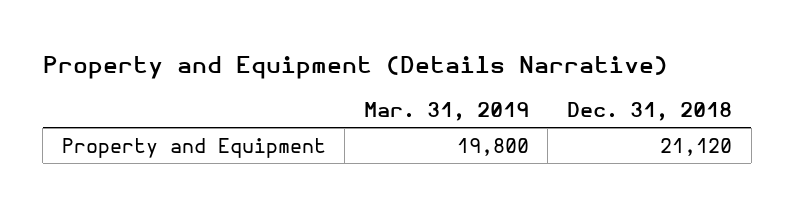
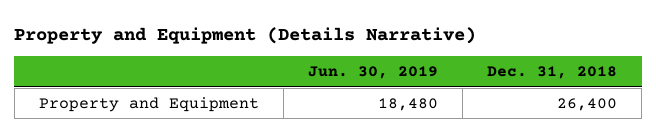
- | Mar. 31, 2019 | Dec. 31, 2018
+ | Jun. 30, 2019 | Dec. 31, 2018
- Property and Equipment | 19,800 | 21,120
+ Property and Equipment | 18,480 | 26,400

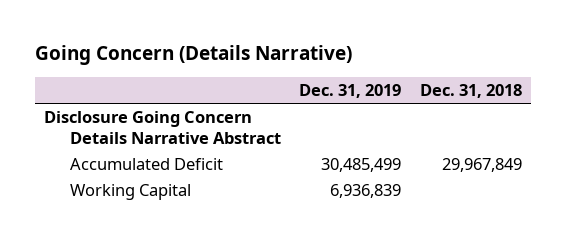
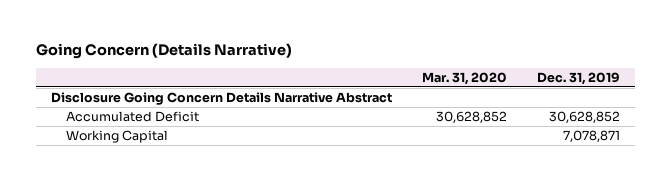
- | Dec. 31, 2019 | Dec. 31, 2018
+ | Mar. 31, 2020 | Dec. 31, 2019
- Accumulated Deficit | 30,485,499 | 29,967,849
- Working Capital | 6,936,839 |
+ Accumulated Deficit | 30,628,852 | 30,628,852
+ Working Capital | | 7,078,871

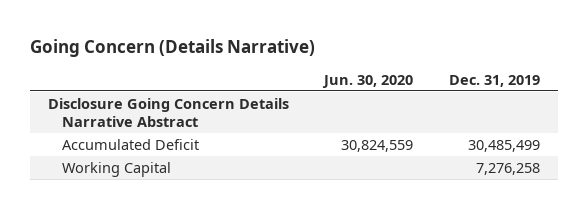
- | Mar. 31, 2020 | Dec. 31, 2019
+ | Jun. 30, 2020 | Dec. 31, 2019
- Accumulated Deficit | 30,628,852 | 30,628,852
- Working Capital | | 7,078,871
+ Accumulated Deficit | 30,824,559 | 30,485,499
+ Working Capital | | 7,276,258

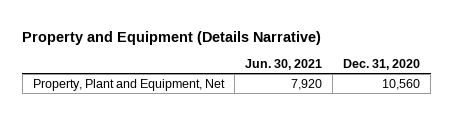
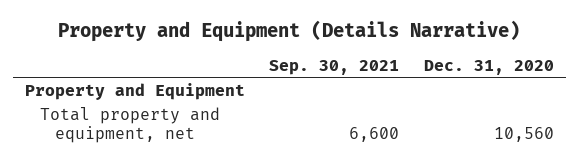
- | Jun. 30, 2021 | Dec. 31, 2020
+ | Sep. 30, 2021 | Dec. 31, 2020
- Property, Plant and Equipment, Net | 7,920 | 10,560
+ Property and Equipment
+ Total property and equipment, net | 6,600 | 10,560

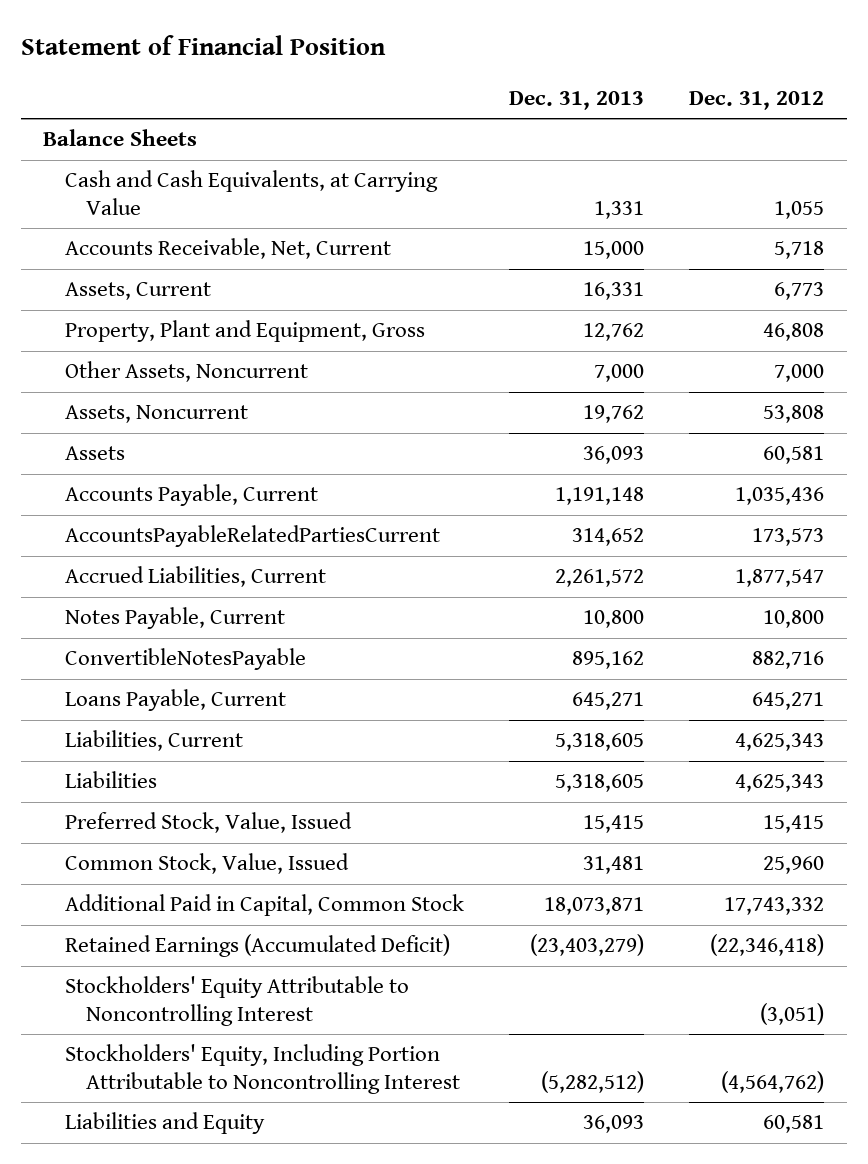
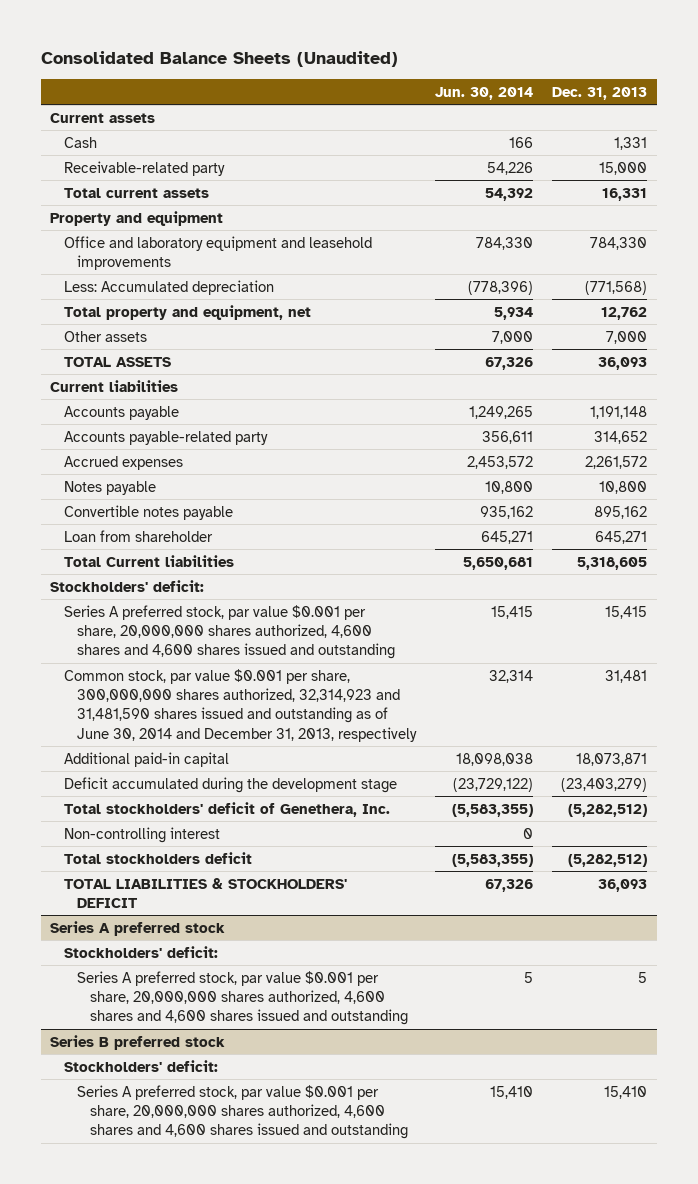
- Statement of Financial Position
+ Consolidated Balance Sheets (Unaudited)
- | Dec. 31, 2013 | Dec. 31, 2012
+ | Jun. 30, 2014 | Dec. 31, 2013
- Balance Sheets
- Cash and Cash Equivalents, at Carrying Value | 1,331 | 1,055
- Accounts Receivable, Net, Current | 15,000 | 5,718
- Assets, Current | 16,331 | 6,773
- Property, Plant and Equipment, Gross | 12,762 | 46,808
- Other Assets, Noncurrent | 7,000 | 7,000
- Assets, Noncurrent | 19,762 | 53,808
- Assets | 36,093 | 60,581
- Accounts Payable, Current | 1,191,148 | 1,035,436
- AccountsPayableRelatedPartiesCurrent | 314,652 | 173,573
- Accrued Liabilities, Current | 2,261,572 | 1,877,547
- Notes Payable, Current | 10,800 | 10,800
- ConvertibleNotesPayable | 895,162 | 882,716
- Loans Payable, Current | 645,271 | 645,271
- Liabilities, Current | 5,318,605 | 4,625,343
- Liabilities | 5,318,605 | 4,625,343
- Preferred Stock, Value, Issued | 15,415 | 15,415
- Common Stock, Value, Issued | 31,481 | 25,960
- Additional Paid in Capital, Common Stock | 18,073,871 | 17,743,332
- Retained Earnings (Accumulated Deficit) | (23,403,279) | (22,346,418)
- Stockholders' Equity Attributable to Noncontrolling Interest | | (3,051)
- Stockholders' Equity, Including Portion Attributable to Noncontrolling Interest | (5,282,512) | (4,564,762)
- Liabilities and Equity | 36,093 | 60,581
+ Current assets
+ Cash | 166 | 1,331
+ Receivable-related party | 54,226 | 15,000
+ Total current assets | 54,392 | 16,331
+ Property and equipment
+ Office and laboratory equipment and leasehold improvements | 784,330 | 784,330
+ Less: Accumulated depreciation | (778,396) | (771,568)
+ Total property and equipment, net | 5,934 | 12,762
+ Other assets | 7,000 | 7,000
+ TOTAL ASSETS | 67,326 | 36,093
+ Current liabilities
+ Accounts payable | 1,249,265 | 1,191,148
+ Accounts payable-related party | 356,611 | 314,652
+ Accrued expenses | 2,453,572 | 2,261,572
+ Notes payable | 10,800 | 10,800
+ Convertible notes payable | 935,162 | 895,162
+ Loan from shareholder | 645,271 | 645,271
+ Total Current liabilities | 5,650,681 | 5,318,605
+ Stockholders' deficit:
+ Series A preferred stock, par value $0.001 per share, 20,000,000 shares authorized, 4,600 shares and 4,600 shares issued and outstanding | 15,415 | 15,415
+ Common stock, par value $0.001 per share, 300,000,000 shares authorized, 32,314,923 and 31,481,590 shares issued and outstanding as of June 30, 2014 and December 31, 2013, respectively | 32,314 | 31,481
+ Additional paid-in capital | 18,098,038 | 18,073,871
+ Deficit accumulated during the development stage | (23,729,122) | (23,403,279)
+ Total stockholders' deficit of Genethera, Inc. | (5,583,355) | (5,282,512)
+ Non-controlling interest | 0 |
+ Total stockholders deficit | (5,583,355) | (5,282,512)
+ TOTAL LIABILITIES & STOCKHOLDERS' DEFICIT | 67,326 | 36,093
+ Series A preferred stock
+ Stockholders' deficit:
+ Series A preferred stock, par value $0.001 per share, 20,000,000 shares authorized, 4,600 shares and 4,600 shares issued and outstanding | 5 | 5
+ Series B preferred stock
+ Stockholders' deficit:
+ Series A preferred stock, par value $0.001 per share, 20,000,000 shares authorized, 4,600 shares and 4,600 shares issued and outstanding | 15,410 | 15,410

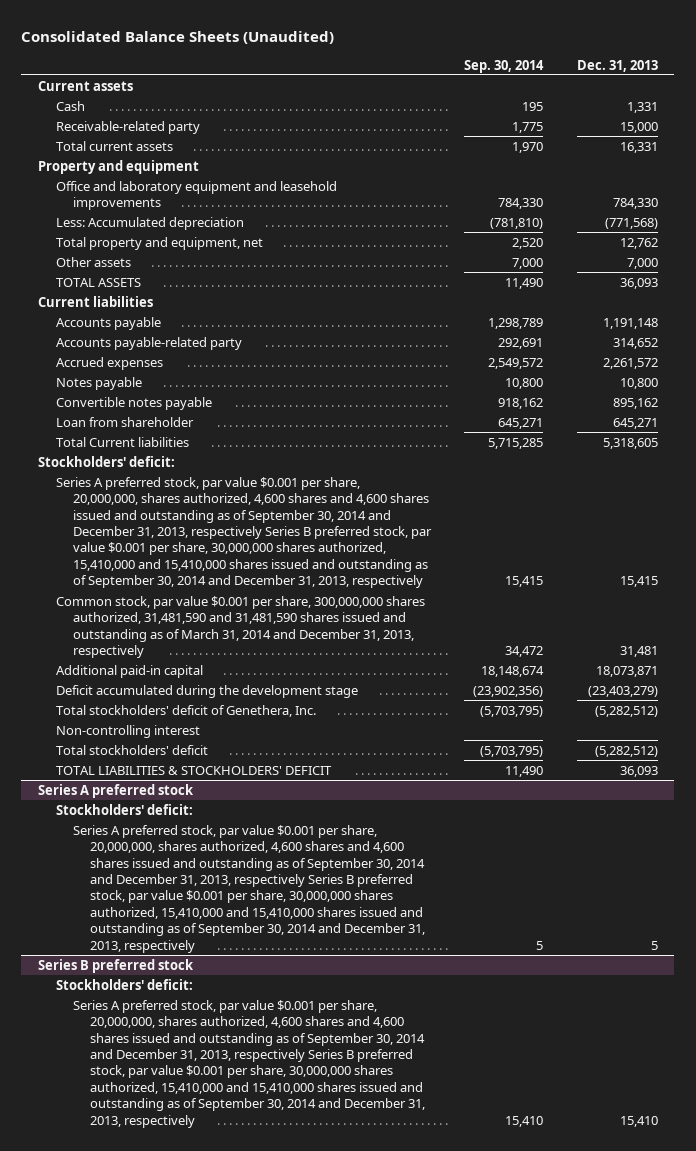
- | Jun. 30, 2014 | Dec. 31, 2013
+ | Sep. 30, 2014 | Dec. 31, 2013
- Series A preferred stock, par value $0.001 per share, 20,000,000 shares authorized, 4,600 shares and 4,600 shares issued and outstanding | 15,415 | 15,415
- Common stock, par value $0.001 per share, 300,000,000 shares authorized, 32,314,923 and 31,481,590 shares issued and outstanding as of June 30, 2014 and December 31, 2013, respectively | 32,314 | 31,481
+ Series A preferred stock, par value $0.001 per share, 20,000,000, shares authorized, 4,600 shares and 4,600 shares issued and outstanding as of September 30, 2014 and December 31, 2013, respectively Series B preferred stock, par value $0.001 per share, 30,000,000 shares authorized, 15,410,000 and 15,410,000 shares issued and outstanding as of September 30, 2014 and December 31, 2013, respectively | 15,415 | 15,415
+ Common stock, par value $0.001 per share, 300,000,000 shares authorized, 31,481,590 and 31,481,590 shares issued and outstanding as of March 31, 2014 and December 31, 2013, respectively | 34,472 | 31,481
- Total stockholders deficit | (5,583,355) | (5,282,512)
+ Total stockholders' deficit | (5,703,795) | (5,282,512)
@ Series A preferred stock
- Series A preferred stock, par value $0.001 per share, 20,000,000 shares authorized, 4,600 shares and 4,600 shares issued and outstanding | 5 | 5
+ Series A preferred stock, par value $0.001 per share, 20,000,000, shares authorized, 4,600 shares and 4,600 shares issued and outstanding as of September 30, 2014 and December 31, 2013, respectively Series B preferred stock, par value $0.001 per share, 30,000,000 shares authorized, 15,410,000 and 15,410,000 shares issued and outstanding as of September 30, 2014 and December 31, 2013, respectively | 5 | 5
@ Series B preferred stock
- Series A preferred stock, par value $0.001 per share, 20,000,000 shares authorized, 4,600 shares and 4,600 shares issued and outstanding | 15,410 | 15,410
+ Series A preferred stock, par value $0.001 per share, 20,000,000, shares authorized, 4,600 shares and 4,600 shares issued and outstanding as of September 30, 2014 and December 31, 2013, respectively Series B preferred stock, par value $0.001 per share, 30,000,000 shares authorized, 15,410,000 and 15,410,000 shares issued and outstanding as of September 30, 2014 and December 31, 2013, respectively | 15,410 | 15,410

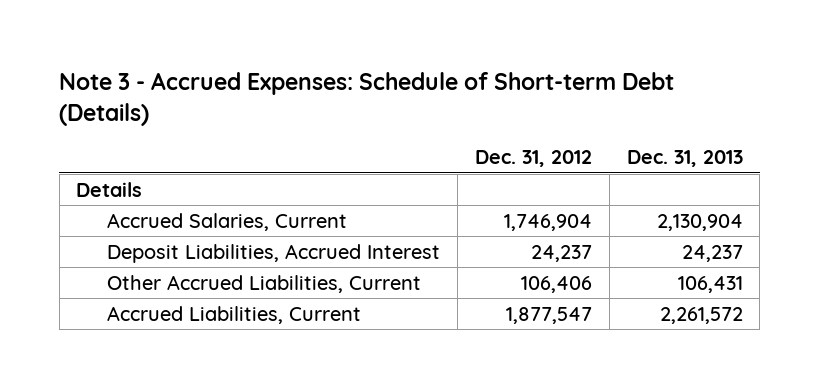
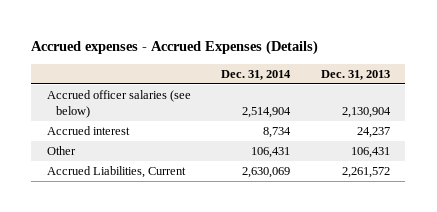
- Note 3 - Accrued Expenses: Schedule of Short-term Debt (Details)
+ Accrued expenses - Accrued Expenses (Details)
- | Dec. 31, 2012 | Dec. 31, 2013
+ | Dec. 31, 2014 | Dec. 31, 2013
- Details
- Accrued Salaries, Current | 1,746,904 | 2,130,904
- Deposit Liabilities, Accrued Interest | 24,237 | 24,237
- Other Accrued Liabilities, Current | 106,406 | 106,431
+ Accrued officer salaries (see below) | 2,514,904 | 2,130,904
+ Accrued interest | 8,734 | 24,237
+ Other | 106,431 | 106,431

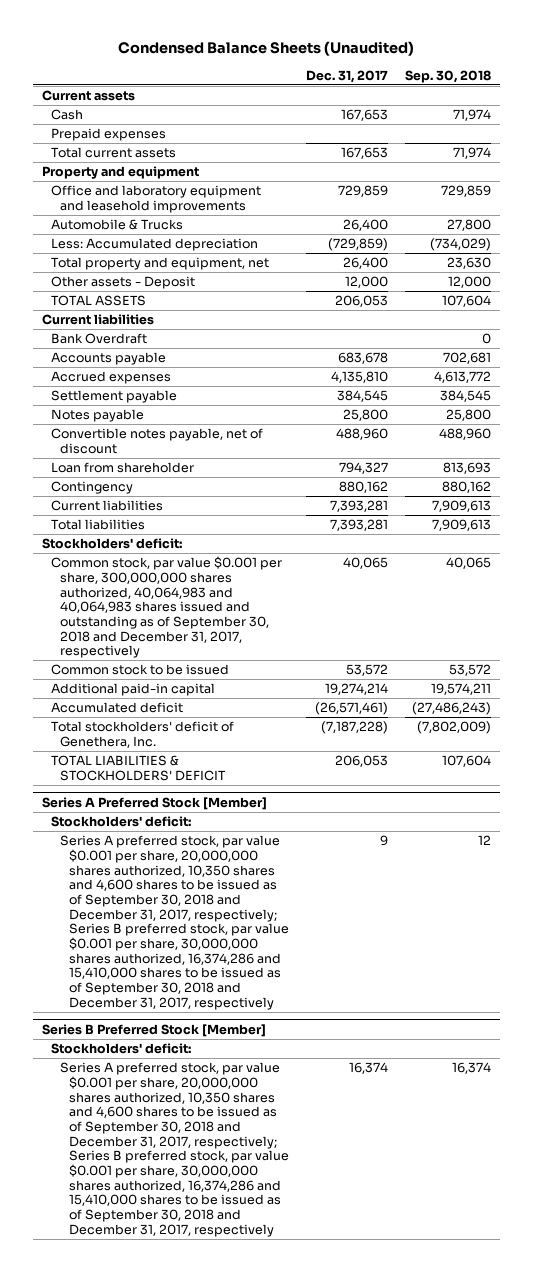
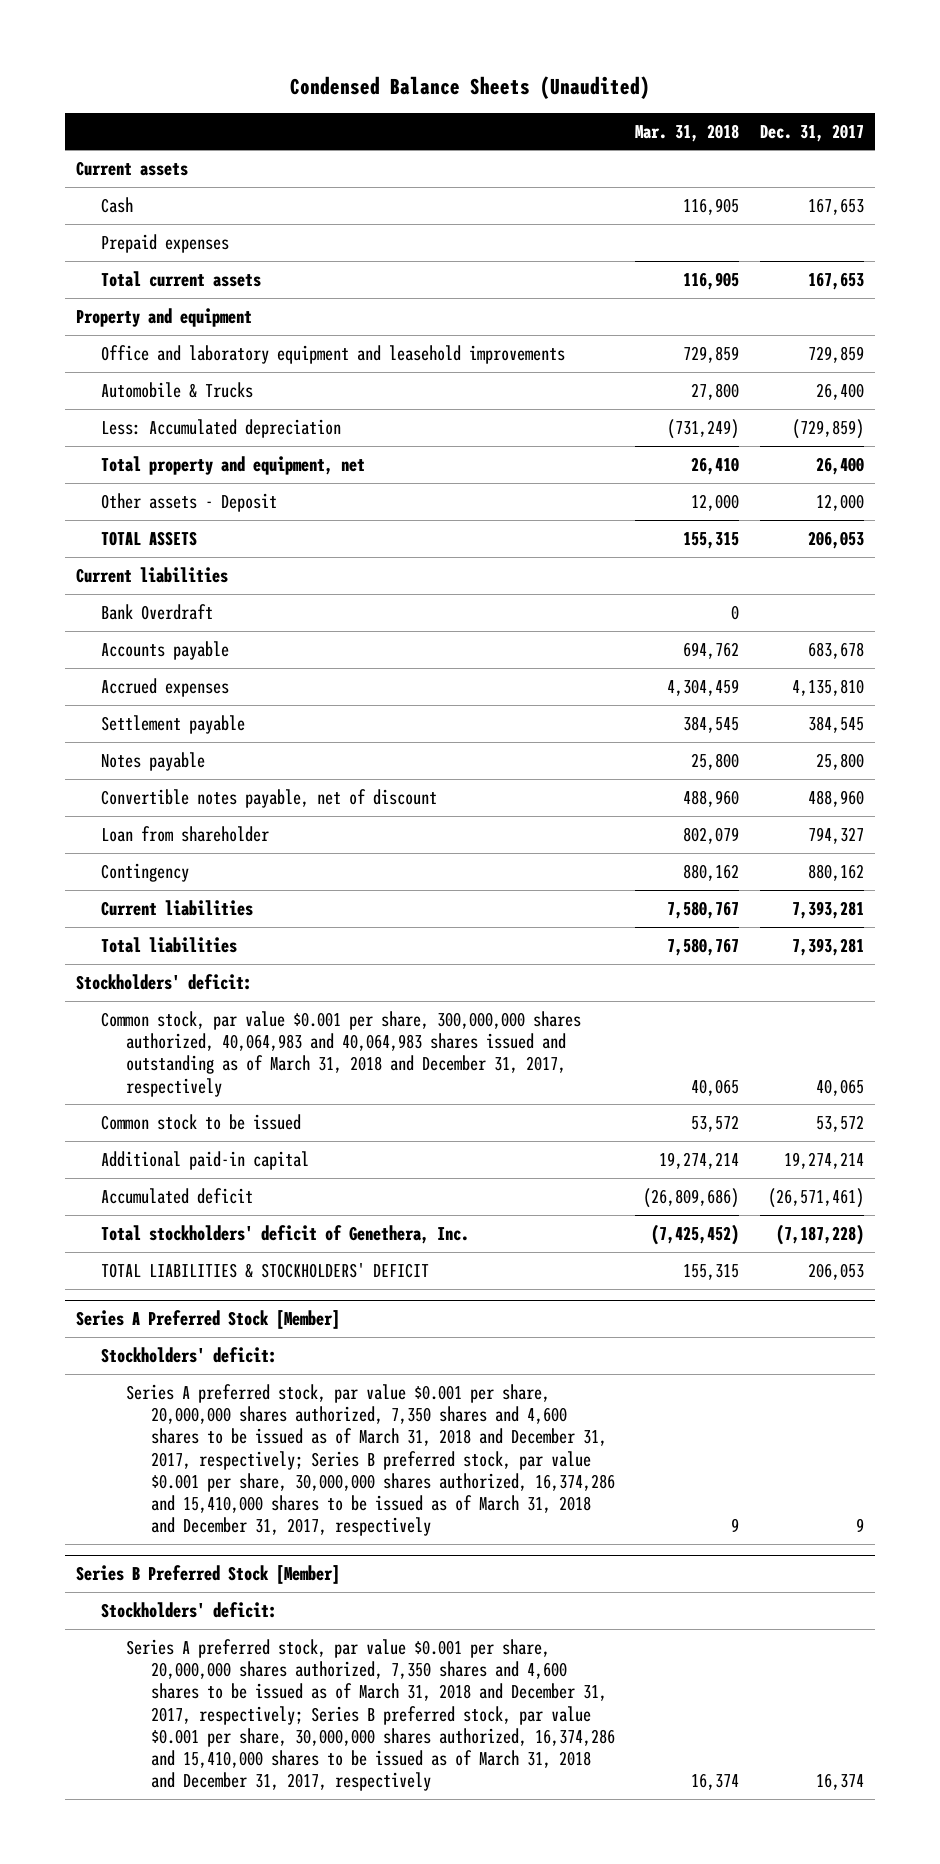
- | Dec. 31, 2017 | Sep. 30, 2018
+ | Mar. 31, 2018 | Dec. 31, 2017
- Common stock, par value $0.001 per share, 300,000,000 shares authorized, 40,064,983 and 40,064,983 shares issued and outstanding as of September 30, 2018 and December 31, 2017, respectively | 40,065 | 40,065
+ Common stock, par value $0.001 per share, 300,000,000 shares authorized, 40,064,983 and 40,064,983 shares issued and outstanding as of March 31, 2018 and December 31, 2017, respectively | 40,065 | 40,065
@ Series A Preferred Stock [Member]
- Series A preferred stock, par value $0.001 per share, 20,000,000 shares authorized, 10,350 shares and 4,600 shares to be issued as of September 30, 2018 and December 31, 2017, respectively; Series B preferred stock, par value $0.001 per share, 30,000,000 shares authorized, 16,374,286 and 15,410,000 shares to be issued as of September 30, 2018 and December 31, 2017, respectively | 9 | 12
+ Series A preferred stock, par value $0.001 per share, 20,000,000 shares authorized, 7,350 shares and 4,600 shares to be issued as of March 31, 2018 and December 31, 2017, respectively; Series B preferred stock, par value $0.001 per share, 30,000,000 shares authorized, 16,374,286 and 15,410,000 shares to be issued as of March 31, 2018 and December 31, 2017, respectively | 9 | 9
@ Series B Preferred Stock [Member]
- Series A preferred stock, par value $0.001 per share, 20,000,000 shares authorized, 10,350 shares and 4,600 shares to be issued as of September 30, 2018 and December 31, 2017, respectively; Series B preferred stock, par value $0.001 per share, 30,000,000 shares authorized, 16,374,286 and 15,410,000 shares to be issued as of September 30, 2018 and December 31, 2017, respectively | 16,374 | 16,374
+ Series A preferred stock, par value $0.001 per share, 20,000,000 shares authorized, 7,350 shares and 4,600 shares to be issued as of March 31, 2018 and December 31, 2017, respectively; Series B preferred stock, par value $0.001 per share, 30,000,000 shares authorized, 16,374,286 and 15,410,000 shares to be issued as of March 31, 2018 and December 31, 2017, respectively | 16,374 | 16,374

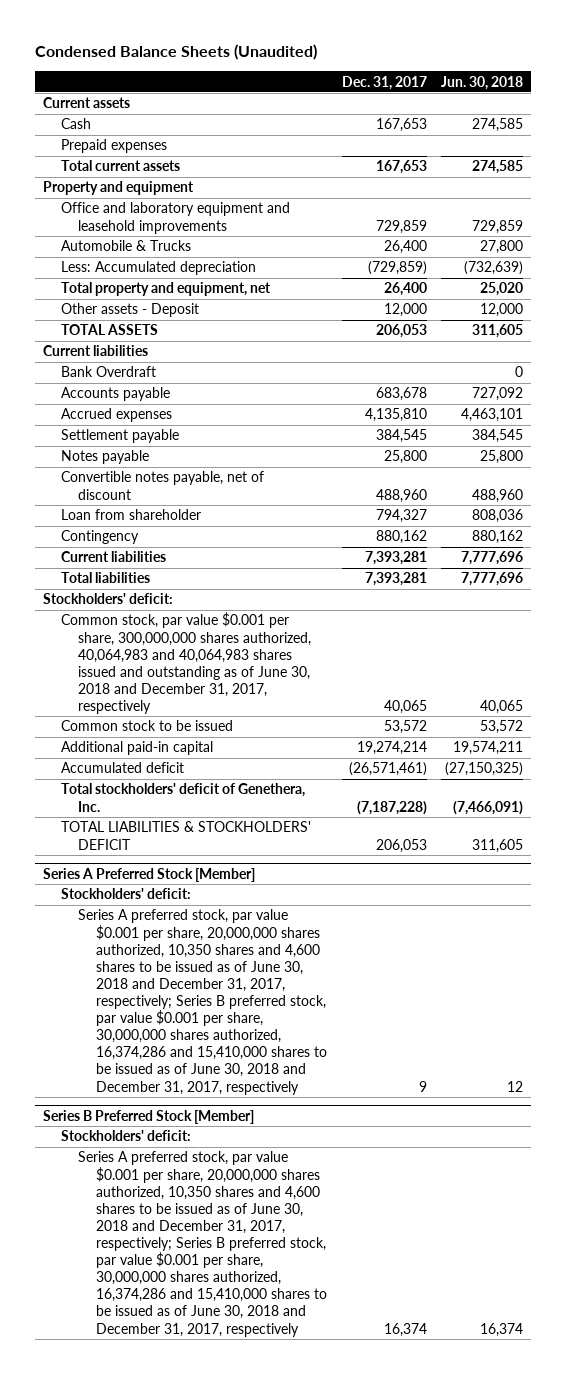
- | Mar. 31, 2018 | Dec. 31, 2017
+ | Dec. 31, 2017 | Jun. 30, 2018
- Common stock, par value $0.001 per share, 300,000,000 shares authorized, 40,064,983 and 40,064,983 shares issued and outstanding as of March 31, 2018 and December 31, 2017, respectively | 40,065 | 40,065
+ Common stock, par value $0.001 per share, 300,000,000 shares authorized, 40,064,983 and 40,064,983 shares issued and outstanding as of June 30, 2018 and December 31, 2017, respectively | 40,065 | 40,065
@ Series A Preferred Stock [Member]
- Series A preferred stock, par value $0.001 per share, 20,000,000 shares authorized, 7,350 shares and 4,600 shares to be issued as of March 31, 2018 and December 31, 2017, respectively; Series B preferred stock, par value $0.001 per share, 30,000,000 shares authorized, 16,374,286 and 15,410,000 shares to be issued as of March 31, 2018 and December 31, 2017, respectively | 9 | 9
+ Series A preferred stock, par value $0.001 per share, 20,000,000 shares authorized, 10,350 shares and 4,600 shares to be issued as of June 30, 2018 and December 31, 2017, respectively; Series B preferred stock, par value $0.001 per share, 30,000,000 shares authorized, 16,374,286 and 15,410,000 shares to be issued as of June 30, 2018 and December 31, 2017, respectively | 9 | 12
@ Series B Preferred Stock [Member]
- Series A preferred stock, par value $0.001 per share, 20,000,000 shares authorized, 7,350 shares and 4,600 shares to be issued as of March 31, 2018 and December 31, 2017, respectively; Series B preferred stock, par value $0.001 per share, 30,000,000 shares authorized, 16,374,286 and 15,410,000 shares to be issued as of March 31, 2018 and December 31, 2017, respectively | 16,374 | 16,374
+ Series A preferred stock, par value $0.001 per share, 20,000,000 shares authorized, 10,350 shares and 4,600 shares to be issued as of June 30, 2018 and December 31, 2017, respectively; Series B preferred stock, par value $0.001 per share, 30,000,000 shares authorized, 16,374,286 and 15,410,000 shares to be issued as of June 30, 2018 and December 31, 2017, respectively | 16,374 | 16,374

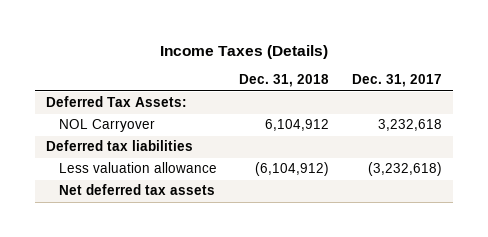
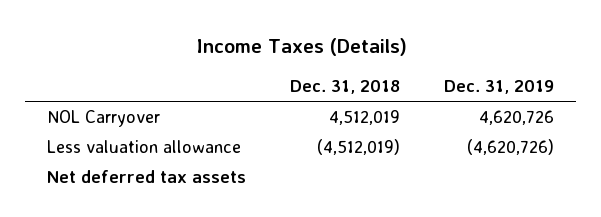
- | Dec. 31, 2018 | Dec. 31, 2017
+ | Dec. 31, 2018 | Dec. 31, 2019
- Deferred Tax Assets:
- NOL Carryover | 6,104,912 | 3,232,618
- Deferred tax liabilities
- Less valuation allowance | (6,104,912) | (3,232,618)
+ NOL Carryover | 4,512,019 | 4,620,726
+ Less valuation allowance | (4,512,019) | (4,620,726)

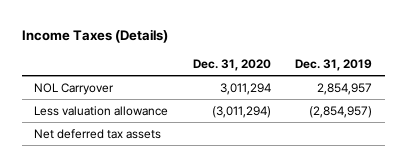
- | Dec. 31, 2018 | Dec. 31, 2019
+ | Dec. 31, 2020 | Dec. 31, 2019
- NOL Carryover | 4,512,019 | 4,620,726
- Less valuation allowance | (4,512,019) | (4,620,726)
+ NOL Carryover | 3,011,294 | 2,854,957
+ Less valuation allowance | (3,011,294) | (2,854,957)

